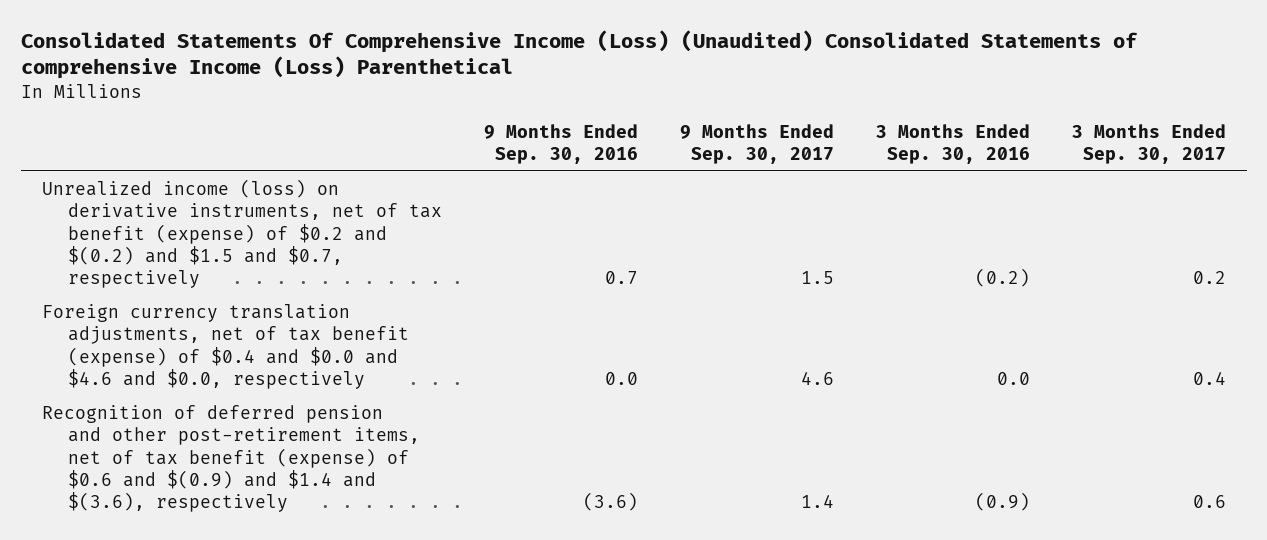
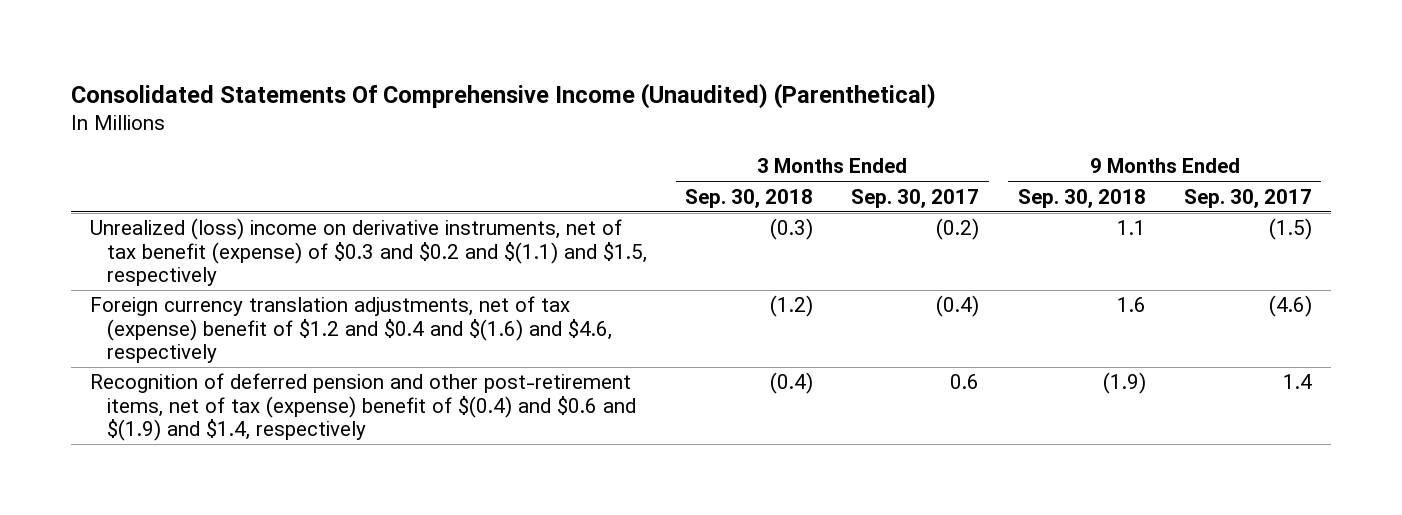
- Consolidated Statements Of Comprehensive Income (Loss) (Unaudited) Consolidated Statements of comprehensive Income (Loss) Parenthetical
+ Consolidated Statements Of Comprehensive Income (Unaudited) (Parenthetical)
- | 9 Months Ended Sep. 30, 2016 | 9 Months Ended Sep. 30, 2017 | 3 Months Ended Sep. 30, 2016 | 3 Months Ended Sep. 30, 2017
+ | 3 Months Ended Sep. 30, 2018 | 3 Months Ended Sep. 30, 2017 | 9 Months Ended Sep. 30, 2018 | 9 Months Ended Sep. 30, 2017
- Unrealized income (loss) on derivative instruments, net of tax benefit (expense) of $0.2 and $(0.2) and $1.5 and $0.7, respectively | 0.7 | 1.5 | (0.2) | 0.2
- Foreign currency translation adjustments, net of tax benefit (expense) of $0.4 and $0.0 and $4.6 and $0.0, respectively | 0.0 | 4.6 | 0.0 | 0.4
- Recognition of deferred pension and other post-retirement items, net of tax benefit (expense) of $0.6 and $(0.9) and $1.4 and $(3.6), respectively | (3.6) | 1.4 | (0.9) | 0.6
+ Unrealized (loss) income on derivative instruments, net of tax benefit (expense) of $0.3 and $0.2 and $(1.1) and $1.5, respectively | (0.3) | (0.2) | 1.1 | (1.5)
+ Foreign currency translation adjustments, net of tax (expense) benefit of $1.2 and $0.4 and $(1.6) and $4.6, respectively | (1.2) | (0.4) | 1.6 | (4.6)
+ Recognition of deferred pension and other post-retirement items, net of tax (expense) benefit of $(0.4) and $0.6 and $(1.9) and $1.4, respectively | (0.4) | 0.6 | (1.9) | 1.4

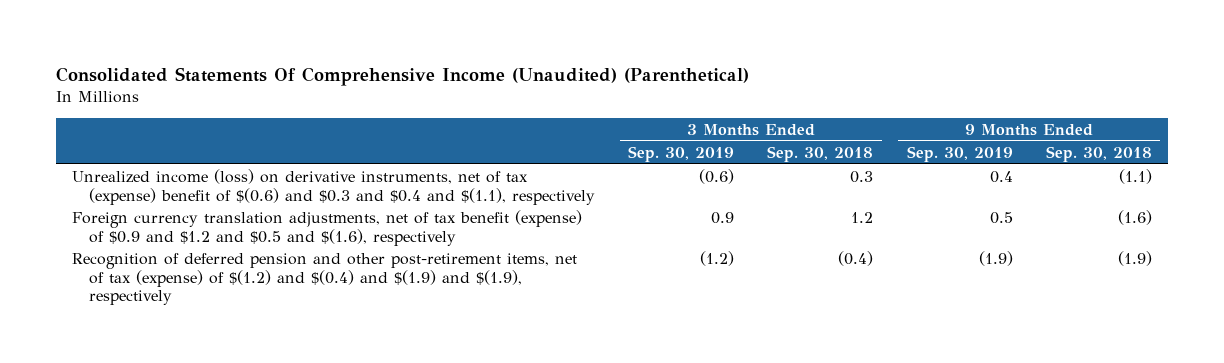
- | 3 Months Ended Sep. 30, 2018 | 3 Months Ended Sep. 30, 2017 | 9 Months Ended Sep. 30, 2018 | 9 Months Ended Sep. 30, 2017
+ | 3 Months Ended Sep. 30, 2019 | 3 Months Ended Sep. 30, 2018 | 9 Months Ended Sep. 30, 2019 | 9 Months Ended Sep. 30, 2018
- Unrealized (loss) income on derivative instruments, net of tax benefit (expense) of $0.3 and $0.2 and $(1.1) and $1.5, respectively | (0.3) | (0.2) | 1.1 | (1.5)
- Foreign currency translation adjustments, net of tax (expense) benefit of $1.2 and $0.4 and $(1.6) and $4.6, respectively | (1.2) | (0.4) | 1.6 | (4.6)
- Recognition of deferred pension and other post-retirement items, net of tax (expense) benefit of $(0.4) and $0.6 and $(1.9) and $1.4, respectively | (0.4) | 0.6 | (1.9) | 1.4
+ Unrealized income (loss) on derivative instruments, net of tax (expense) benefit of $(0.6) and $0.3 and $0.4 and $(1.1), respectively | (0.6) | 0.3 | 0.4 | (1.1)
+ Foreign currency translation adjustments, net of tax benefit (expense) of $0.9 and $1.2 and $0.5 and $(1.6), respectively | 0.9 | 1.2 | 0.5 | (1.6)
+ Recognition of deferred pension and other post-retirement items, net of tax (expense) of $(1.2) and $(0.4) and $(1.9) and $(1.9), respectively | (1.2) | (0.4) | (1.9) | (1.9)

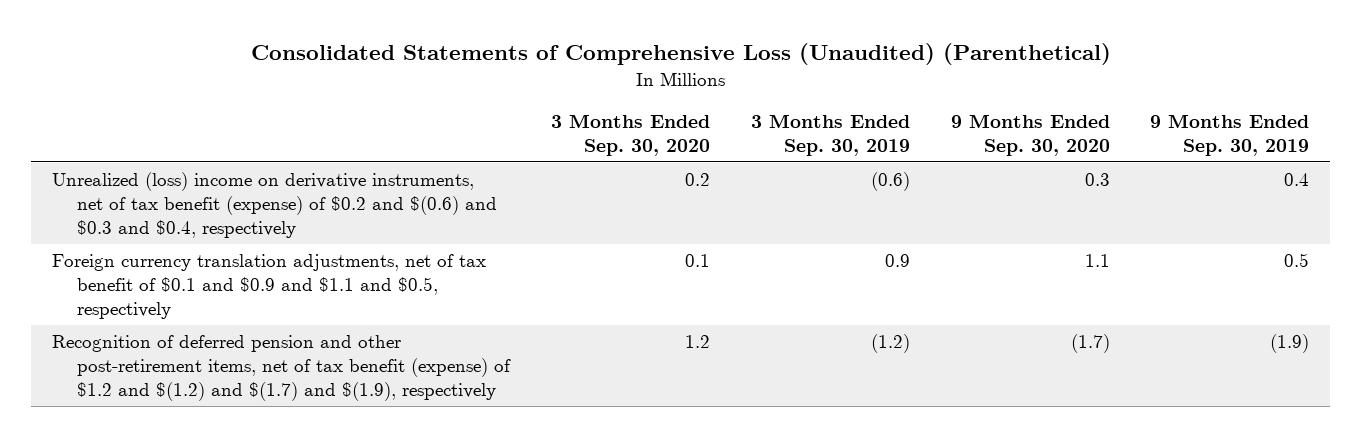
- Consolidated Statements Of Comprehensive Income (Unaudited) (Parenthetical)
+ Consolidated Statements of Comprehensive Loss (Unaudited) (Parenthetical)
- | 3 Months Ended Sep. 30, 2019 | 3 Months Ended Sep. 30, 2018 | 9 Months Ended Sep. 30, 2019 | 9 Months Ended Sep. 30, 2018
+ | 3 Months Ended Sep. 30, 2020 | 3 Months Ended Sep. 30, 2019 | 9 Months Ended Sep. 30, 2020 | 9 Months Ended Sep. 30, 2019
- Unrealized income (loss) on derivative instruments, net of tax (expense) benefit of $(0.6) and $0.3 and $0.4 and $(1.1), respectively | (0.6) | 0.3 | 0.4 | (1.1)
- Foreign currency translation adjustments, net of tax benefit (expense) of $0.9 and $1.2 and $0.5 and $(1.6), respectively | 0.9 | 1.2 | 0.5 | (1.6)
- Recognition of deferred pension and other post-retirement items, net of tax (expense) of $(1.2) and $(0.4) and $(1.9) and $(1.9), respectively | (1.2) | (0.4) | (1.9) | (1.9)
+ Unrealized (loss) income on derivative instruments, net of tax benefit (expense) of $0.2 and $(0.6) and $0.3 and $0.4, respectively | 0.2 | (0.6) | 0.3 | 0.4
+ Foreign currency translation adjustments, net of tax benefit of $0.1 and $0.9 and $1.1 and $0.5, respectively | 0.1 | 0.9 | 1.1 | 0.5
+ Recognition of deferred pension and other post-retirement items, net of tax benefit (expense) of $1.2 and $(1.2) and $(1.7) and $(1.9), respectively | 1.2 | (1.2) | (1.7) | (1.9)

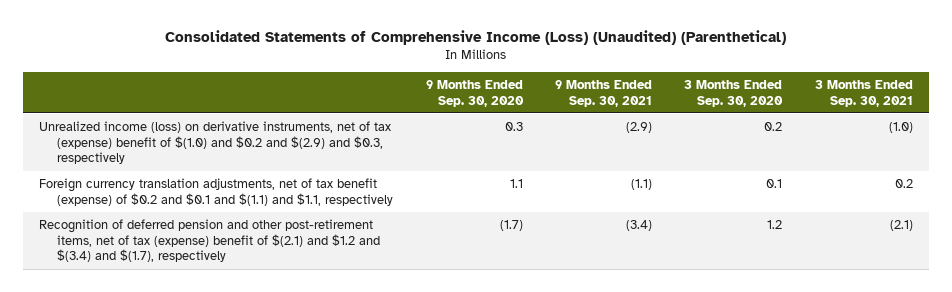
- Consolidated Statements of Comprehensive Loss (Unaudited) (Parenthetical)
+ Consolidated Statements of Comprehensive Income (Loss) (Unaudited) (Parenthetical)
- | 3 Months Ended Sep. 30, 2020 | 3 Months Ended Sep. 30, 2019 | 9 Months Ended Sep. 30, 2020 | 9 Months Ended Sep. 30, 2019
+ | 9 Months Ended Sep. 30, 2020 | 9 Months Ended Sep. 30, 2021 | 3 Months Ended Sep. 30, 2020 | 3 Months Ended Sep. 30, 2021
- Unrealized (loss) income on derivative instruments, net of tax benefit (expense) of $0.2 and $(0.6) and $0.3 and $0.4, respectively | 0.2 | (0.6) | 0.3 | 0.4
- Foreign currency translation adjustments, net of tax benefit of $0.1 and $0.9 and $1.1 and $0.5, respectively | 0.1 | 0.9 | 1.1 | 0.5
- Recognition of deferred pension and other post-retirement items, net of tax benefit (expense) of $1.2 and $(1.2) and $(1.7) and $(1.9), respectively | 1.2 | (1.2) | (1.7) | (1.9)
+ Unrealized income (loss) on derivative instruments, net of tax (expense) benefit of $(1.0) and $0.2 and $(2.9) and $0.3, respectively | 0.3 | (2.9) | 0.2 | (1.0)
+ Foreign currency translation adjustments, net of tax benefit (expense) of $0.2 and $0.1 and $(1.1) and $1.1, respectively | 1.1 | (1.1) | 0.1 | 0.2
+ Recognition of deferred pension and other post-retirement items, net of tax (expense) benefit of $(2.1) and $1.2 and $(3.4) and $(1.7), respectively | (1.7) | (3.4) | 1.2 | (2.1)

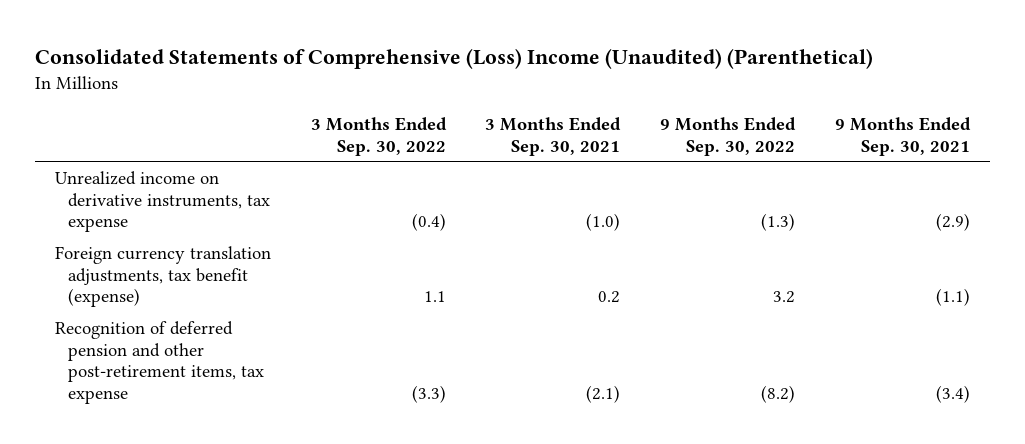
- Consolidated Statements of Comprehensive Income (Loss) (Unaudited) (Parenthetical)
+ Consolidated Statements of Comprehensive (Loss) Income (Unaudited) (Parenthetical)
- | 9 Months Ended Sep. 30, 2020 | 9 Months Ended Sep. 30, 2021 | 3 Months Ended Sep. 30, 2020 | 3 Months Ended Sep. 30, 2021
+ | 3 Months Ended Sep. 30, 2022 | 3 Months Ended Sep. 30, 2021 | 9 Months Ended Sep. 30, 2022 | 9 Months Ended Sep. 30, 2021
- Unrealized income (loss) on derivative instruments, net of tax (expense) benefit of $(1.0) and $0.2 and $(2.9) and $0.3, respectively | 0.3 | (2.9) | 0.2 | (1.0)
- Foreign currency translation adjustments, net of tax benefit (expense) of $0.2 and $0.1 and $(1.1) and $1.1, respectively | 1.1 | (1.1) | 0.1 | 0.2
- Recognition of deferred pension and other post-retirement items, net of tax (expense) benefit of $(2.1) and $1.2 and $(3.4) and $(1.7), respectively | (1.7) | (3.4) | 1.2 | (2.1)
+ Unrealized income on derivative instruments, tax expense | (0.4) | (1.0) | (1.3) | (2.9)
+ Foreign currency translation adjustments, tax benefit (expense) | 1.1 | 0.2 | 3.2 | (1.1)
+ Recognition of deferred pension and other post-retirement items, tax expense | (3.3) | (2.1) | (8.2) | (3.4)

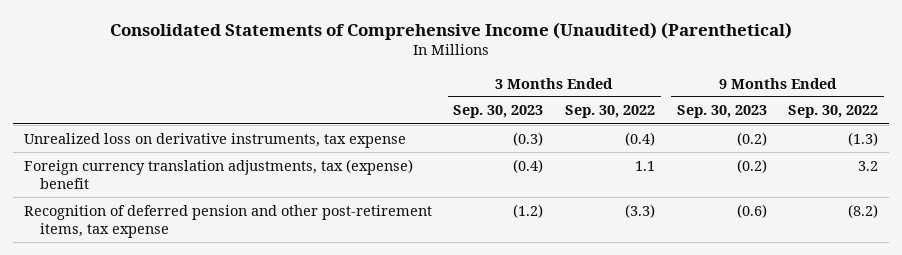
- Consolidated Statements of Comprehensive (Loss) Income (Unaudited) (Parenthetical)
+ Consolidated Statements of Comprehensive Income (Unaudited) (Parenthetical)
- | 3 Months Ended Sep. 30, 2022 | 3 Months Ended Sep. 30, 2021 | 9 Months Ended Sep. 30, 2022 | 9 Months Ended Sep. 30, 2021
+ | 3 Months Ended Sep. 30, 2023 | 3 Months Ended Sep. 30, 2022 | 9 Months Ended Sep. 30, 2023 | 9 Months Ended Sep. 30, 2022
- Unrealized income on derivative instruments, tax expense | (0.4) | (1.0) | (1.3) | (2.9)
- Foreign currency translation adjustments, tax benefit (expense) | 1.1 | 0.2 | 3.2 | (1.1)
+ Unrealized loss on derivative instruments, tax expense | (0.3) | (0.4) | (0.2) | (1.3)
+ Foreign currency translation adjustments, tax (expense) benefit | (0.4) | 1.1 | (0.2) | 3.2

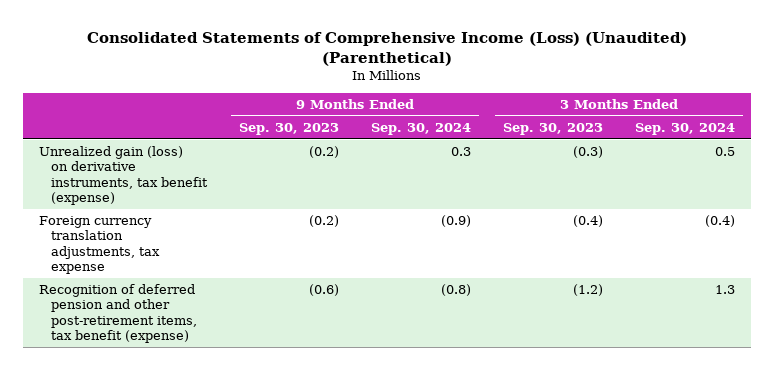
- Consolidated Statements of Comprehensive Income (Unaudited) (Parenthetical)
+ Consolidated Statements of Comprehensive Income (Loss) (Unaudited) (Parenthetical)
- | 3 Months Ended Sep. 30, 2023 | 3 Months Ended Sep. 30, 2022 | 9 Months Ended Sep. 30, 2023 | 9 Months Ended Sep. 30, 2022
+ | 9 Months Ended Sep. 30, 2023 | 9 Months Ended Sep. 30, 2024 | 3 Months Ended Sep. 30, 2023 | 3 Months Ended Sep. 30, 2024
- Unrealized loss on derivative instruments, tax expense | (0.3) | (0.4) | (0.2) | (1.3)
- Foreign currency translation adjustments, tax (expense) benefit | (0.4) | 1.1 | (0.2) | 3.2
- Recognition of deferred pension and other post-retirement items, tax expense | (1.2) | (3.3) | (0.6) | (8.2)
+ Unrealized gain (loss) on derivative instruments, tax benefit (expense) | (0.2) | 0.3 | (0.3) | 0.5
+ Foreign currency translation adjustments, tax expense | (0.2) | (0.9) | (0.4) | (0.4)
+ Recognition of deferred pension and other post-retirement items, tax benefit (expense) | (0.6) | (0.8) | (1.2) | 1.3

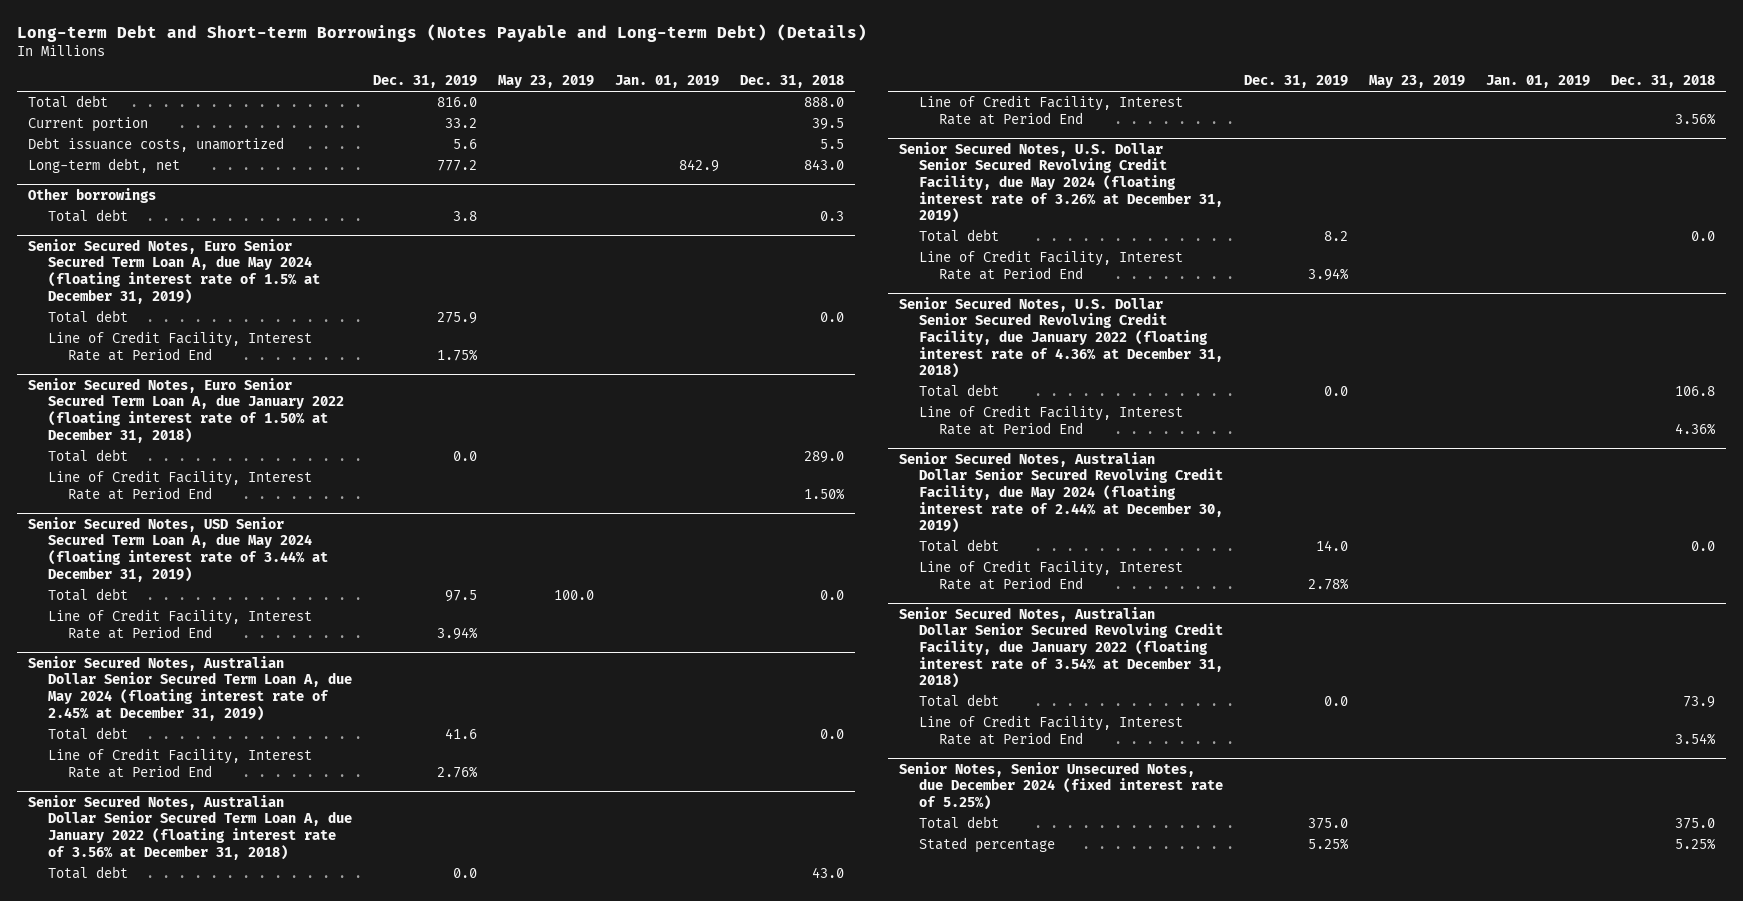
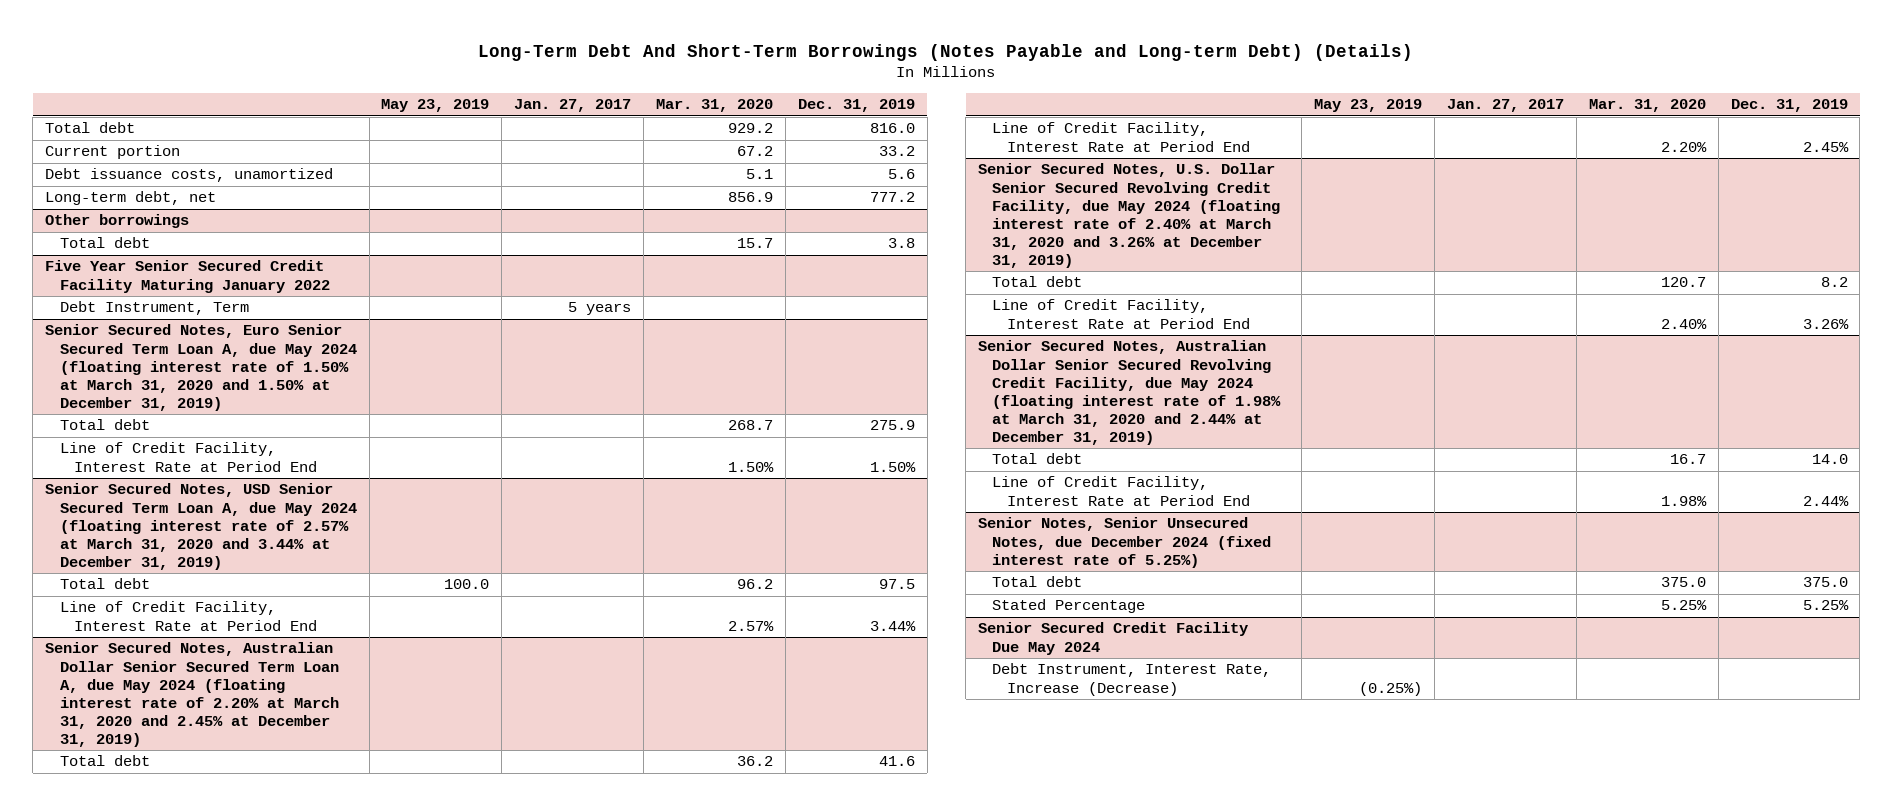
- Long-term Debt and Short-term Borrowings (Notes Payable and Long-term Debt) (Details)
+ Long-Term Debt And Short-Term Borrowings (Notes Payable and Long-term Debt) (Details)
- | Dec. 31, 2019 | May 23, 2019 | Jan. 01, 2019 | Dec. 31, 2018
+ | May 23, 2019 | Jan. 27, 2017 | Mar. 31, 2020 | Dec. 31, 2019
- Senior Secured Notes, Euro Senior Secured Term Loan A, due May 2024 (floating interest rate of 1.5% at December 31, 2019)
+ Five Year Senior Secured Credit Facility Maturing January 2022
+ Debt Instrument, Term | | 5 years | |
+ Senior Secured Notes, Euro Senior Secured Term Loan A, due May 2024 (floating interest rate of 1.50% at March 31, 2020 and 1.50% at December 31, 2019)
- Line of Credit Facility, Interest Rate at Period End | 1.75% | | |
- Senior Secured Notes, Euro Senior Secured Term Loan A, due January 2022 (floating interest rate of 1.50% at December 31, 2018)
- Total debt | 0.0 | | | 289.0
- Line of Credit Facility, Interest Rate at Period End | | | | 1.50%
- Senior Secured Notes, USD Senior Secured Term Loan A, due May 2024 (floating interest rate of 3.44% at December 31, 2019)
+ Line of Credit Facility, Interest Rate at Period End | | | 1.50% | 1.50%
+ Senior Secured Notes, USD Senior Secured Term Loan A, due May 2024 (floating interest rate of 2.57% at March 31, 2020 and 3.44% at December 31, 2019)
- Line of Credit Facility, Interest Rate at Period End | 3.94% | | |
- Senior Secured Notes, Australian Dollar Senior Secured Term Loan A, due May 2024 (floating interest rate of 2.45% at December 31, 2019)
+ Line of Credit Facility, Interest Rate at Period End | | | 2.57% | 3.44%
+ Senior Secured Notes, Australian Dollar Senior Secured Term Loan A, due May 2024 (floating interest rate of 2.20% at March 31, 2020 and 2.45% at December 31, 2019)
- Line of Credit Facility, Interest Rate at Period End | 2.76% | | |
- Senior Secured Notes, Australian Dollar Senior Secured Term Loan A, due January 2022 (floating interest rate of 3.56% at December 31, 2018)
- Total debt | 0.0 | | | 43.0
- Line of Credit Facility, Interest Rate at Period End | | | | 3.56%
- Senior Secured Notes, U.S. Dollar Senior Secured Revolving Credit Facility, due May 2024 (floating interest rate of 3.26% at December 31, 2019)
+ Line of Credit Facility, Interest Rate at Period End | | | 2.20% | 2.45%
+ Senior Secured Notes, U.S. Dollar Senior Secured Revolving Credit Facility, due May 2024 (floating interest rate of 2.40% at March 31, 2020 and 3.26% at December 31, 2019)
- Line of Credit Facility, Interest Rate at Period End | 3.94% | | |
- Senior Secured Notes, U.S. Dollar Senior Secured Revolving Credit Facility, due January 2022 (floating interest rate of 4.36% at December 31, 2018)
- Total debt | 0.0 | | | 106.8
- Line of Credit Facility, Interest Rate at Period End | | | | 4.36%
- Senior Secured Notes, Australian Dollar Senior Secured Revolving Credit Facility, due May 2024 (floating interest rate of 2.44% at December 30, 2019)
+ Line of Credit Facility, Interest Rate at Period End | | | 2.40% | 3.26%
+ Senior Secured Notes, Australian Dollar Senior Secured Revolving Credit Facility, due May 2024 (floating interest rate of 1.98% at March 31, 2020 and 2.44% at December 31, 2019)
- Line of Credit Facility, Interest Rate at Period End | 2.78% | | |
- Senior Secured Notes, Australian Dollar Senior Secured Revolving Credit Facility, due January 2022 (floating interest rate of 3.54% at December 31, 2018)
- Total debt | 0.0 | | | 73.9
- Line of Credit Facility, Interest Rate at Period End | | | | 3.54%
+ Line of Credit Facility, Interest Rate at Period End | | | 1.98% | 2.44%
@ Senior Notes, Senior Unsecured Notes, due December 2024 (fixed interest rate of 5.25%)
- Stated percentage | 5.25% | | | 5.25%
+ Stated Percentage | | | 5.25% | 5.25%
+ Senior Secured Credit Facility Due May 2024
+ Debt Instrument, Interest Rate, Increase (Decrease) | (0.25%) | | |

